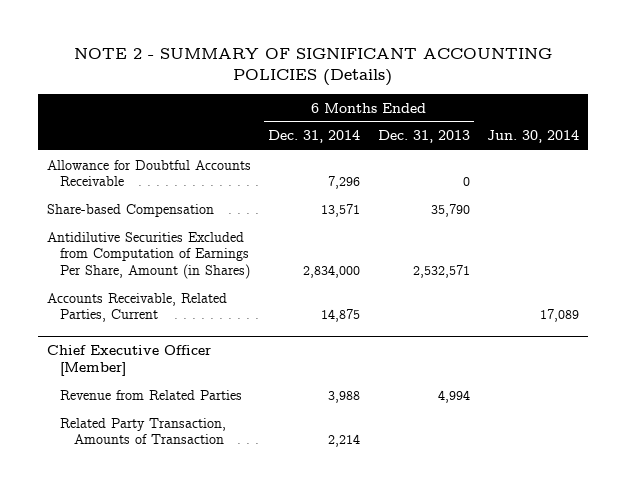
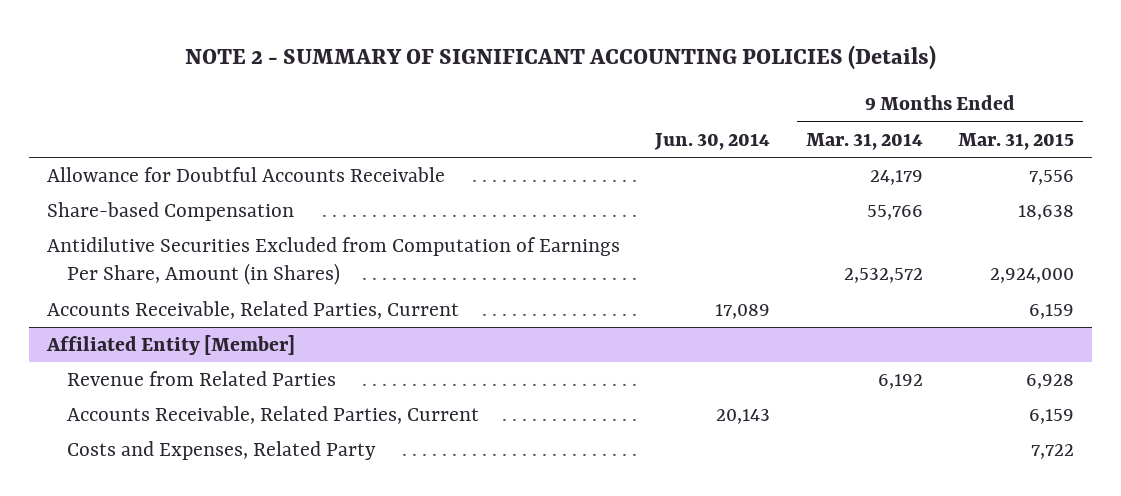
- | 6 Months Ended Dec. 31, 2014 | 6 Months Ended Dec. 31, 2013 | Jun. 30, 2014
+ | Jun. 30, 2014 | 9 Months Ended Mar. 31, 2014 | 9 Months Ended Mar. 31, 2015
- Chief Executive Officer [Member]
- Revenue from Related Parties | 3,988 | 4,994 |
- Related Party Transaction, Amounts of Transaction | 2,214 | |
+ Affiliated Entity [Member]
+ Revenue from Related Parties | | 6,192 | 6,928
+ Accounts Receivable, Related Parties, Current | 20,143 | | 6,159
+ Costs and Expenses, Related Party | | | 7,722

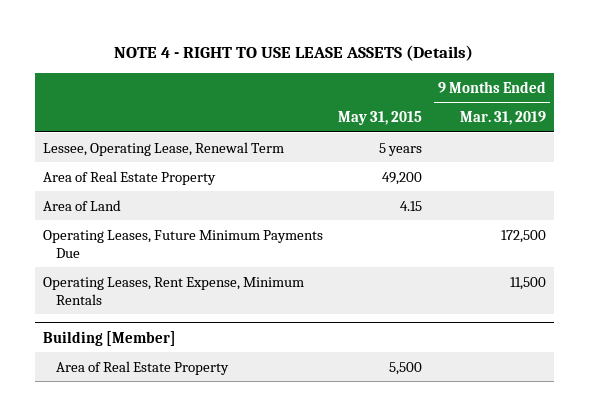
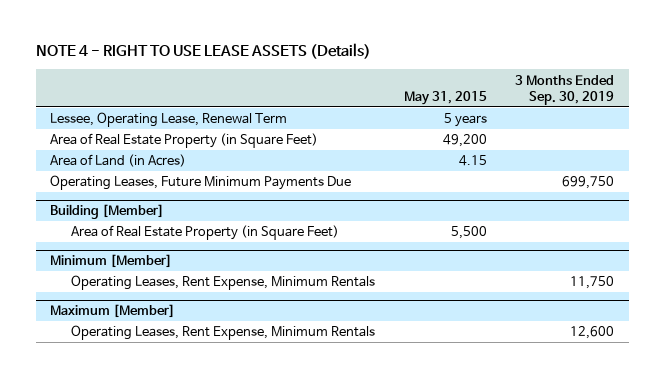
- | May 31, 2015 | 9 Months Ended Mar. 31, 2019
+ | May 31, 2015 | 3 Months Ended Sep. 30, 2019
- Area of Real Estate Property | 49,200 |
- Area of Land | 4.15 |
+ Area of Real Estate Property (in Square Feet) | 49,200 |
+ Area of Land (in Acres) | 4.15 |
- Operating Leases, Rent Expense, Minimum Rentals | | 11,500
@ Building [Member]
- Area of Real Estate Property | 5,500 |
+ Area of Real Estate Property (in Square Feet) | 5,500 |
+ Minimum [Member]
+ Operating Leases, Rent Expense, Minimum Rentals | | 11,750
+ Maximum [Member]
+ Operating Leases, Rent Expense, Minimum Rentals | | 12,600

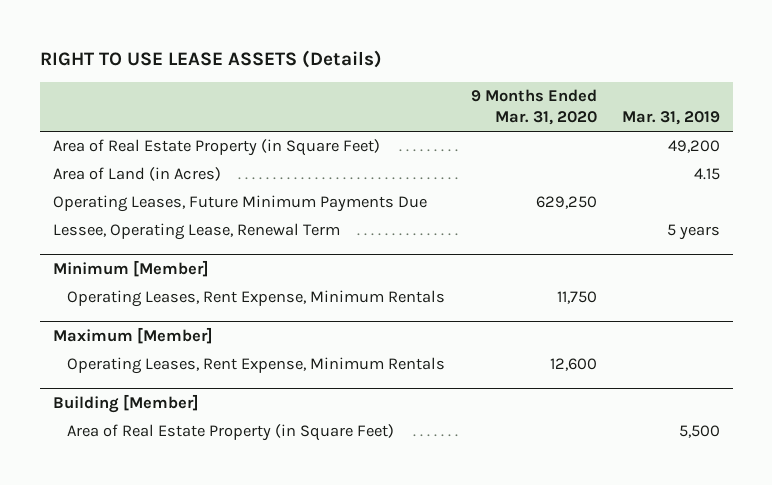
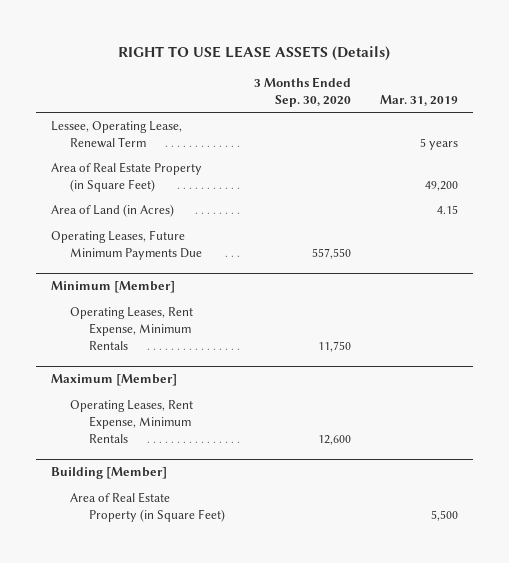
- | 9 Months Ended Mar. 31, 2020 | Mar. 31, 2019
+ | 3 Months Ended Sep. 30, 2020 | Mar. 31, 2019
moved up: Lessee, Operating Lease, Renewal Term | | 5 years

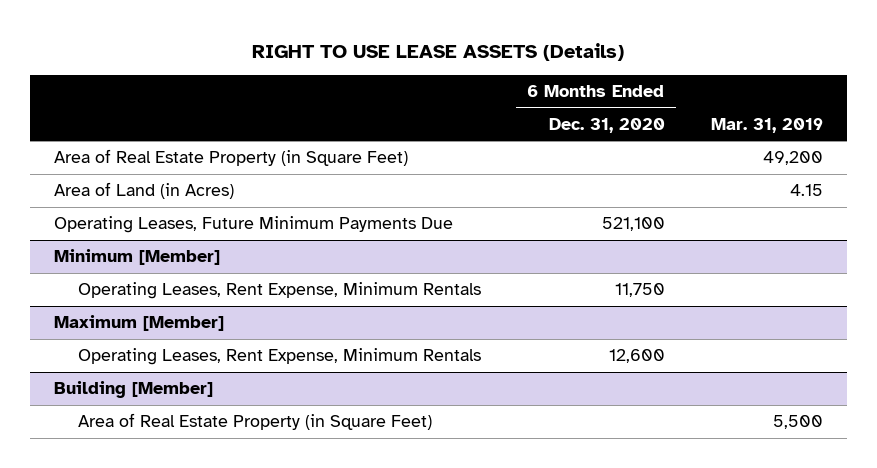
- | 3 Months Ended Sep. 30, 2020 | Mar. 31, 2019
+ | 6 Months Ended Dec. 31, 2020 | Mar. 31, 2019
- Lessee, Operating Lease, Renewal Term | | 5 years

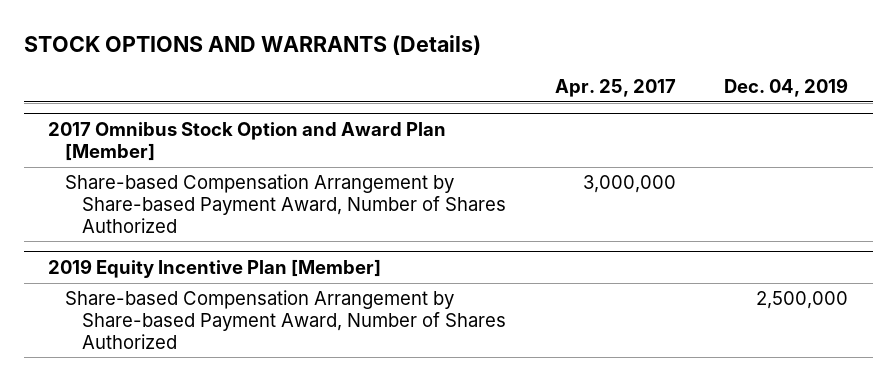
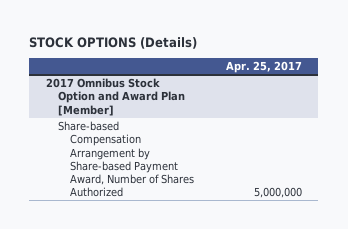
- STOCK OPTIONS AND WARRANTS (Details)
+ STOCK OPTIONS (Details)
- | Apr. 25, 2017 | Dec. 04, 2019
+ | Apr. 25, 2017
@ 2017 Omnibus Stock Option and Award Plan [Member]
- Share-based Compensation Arrangement by Share-based Payment Award, Number of Shares Authorized | 3,000,000 |
- 2019 Equity Incentive Plan [Member]
- Share-based Compensation Arrangement by Share-based Payment Award, Number of Shares Authorized | | 2,500,000
@ 2017 Omnibus Stock Option and Award Plan [Member]
+ Share-based Compensation Arrangement by Share-based Payment Award, Number of Shares Authorized | 5,000,000

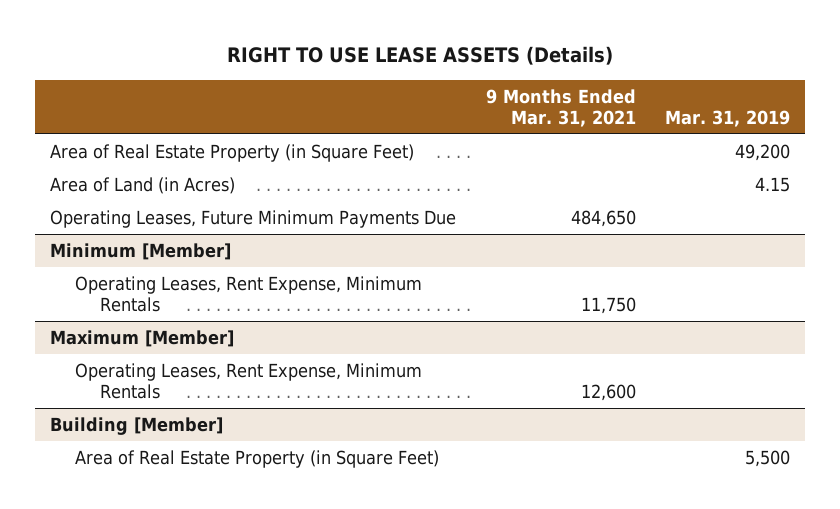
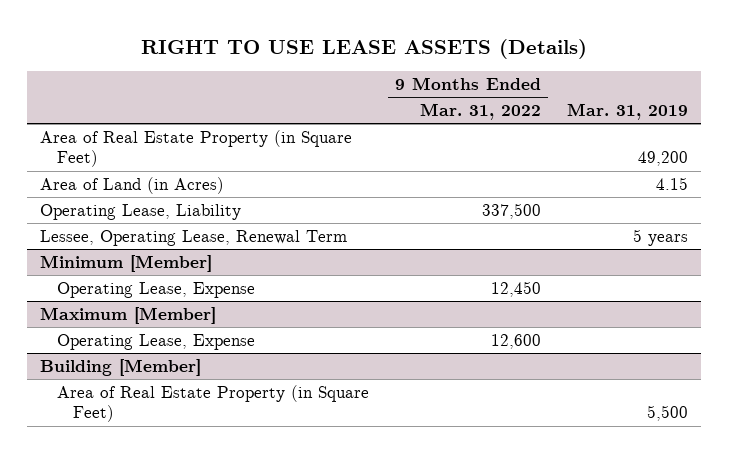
- | 9 Months Ended Mar. 31, 2021 | Mar. 31, 2019
+ | 9 Months Ended Mar. 31, 2022 | Mar. 31, 2019
- Operating Leases, Future Minimum Payments Due | 484,650 |
+ Operating Lease, Liability | 337,500 |
+ Lessee, Operating Lease, Renewal Term | | 5 years
@ Minimum [Member]
- Operating Leases, Rent Expense, Minimum Rentals | 11,750 |
+ Operating Lease, Expense | 12,450 |
@ Maximum [Member]
- Operating Leases, Rent Expense, Minimum Rentals | 12,600 |
+ Operating Lease, Expense | 12,600 |

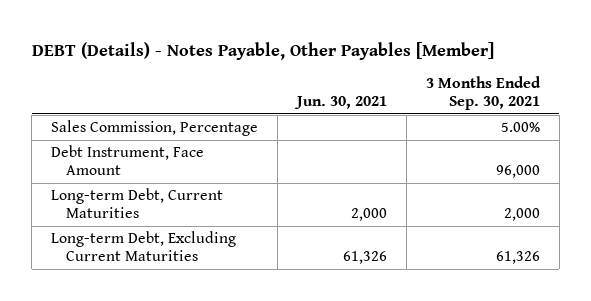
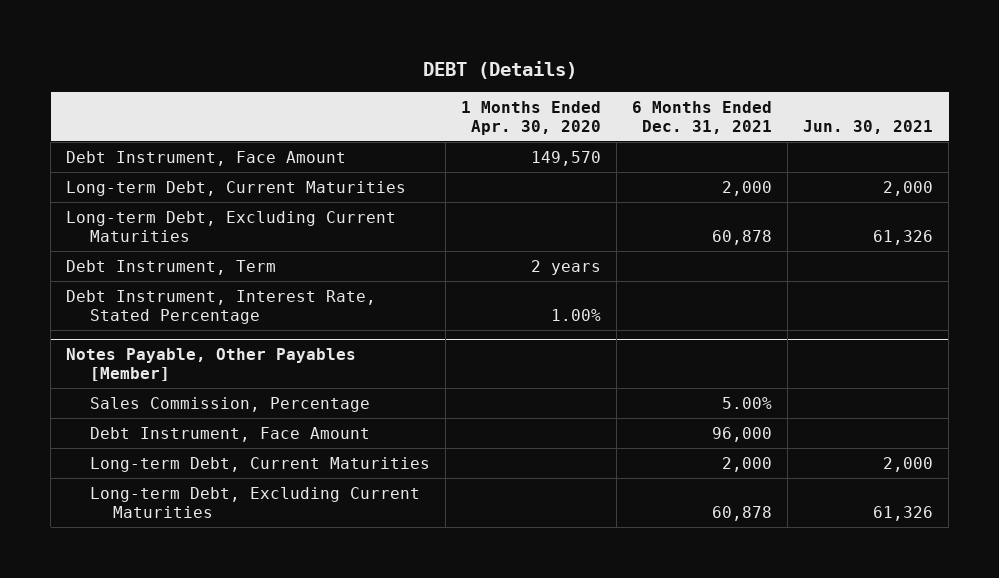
- DEBT (Details) - Notes Payable, Other Payables [Member]
+ DEBT (Details)
- | Jun. 30, 2021 | 3 Months Ended Sep. 30, 2021
+ | 1 Months Ended Apr. 30, 2020 | 6 Months Ended Dec. 31, 2021 | Jun. 30, 2021
- Sales Commission, Percentage | | 5.00%
+ Debt Instrument, Term | 2 years | |
+ Debt Instrument, Interest Rate, Stated Percentage | 1.00% | |
+ Notes Payable, Other Payables [Member]
+ Sales Commission, Percentage | | 5.00% |
+ Debt Instrument, Face Amount | | 96,000 |
+ Long-term Debt, Current Maturities | | 2,000 | 2,000
+ Long-term Debt, Excluding Current Maturities | | 60,878 | 61,326

